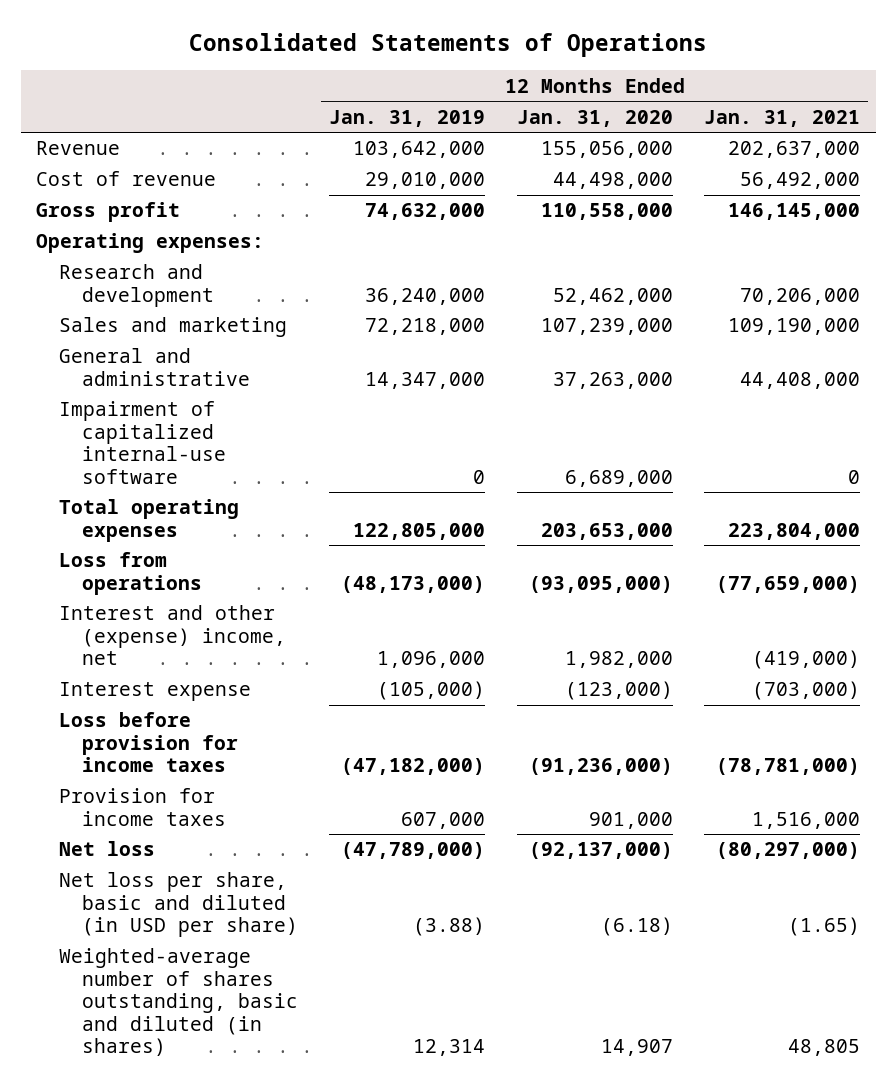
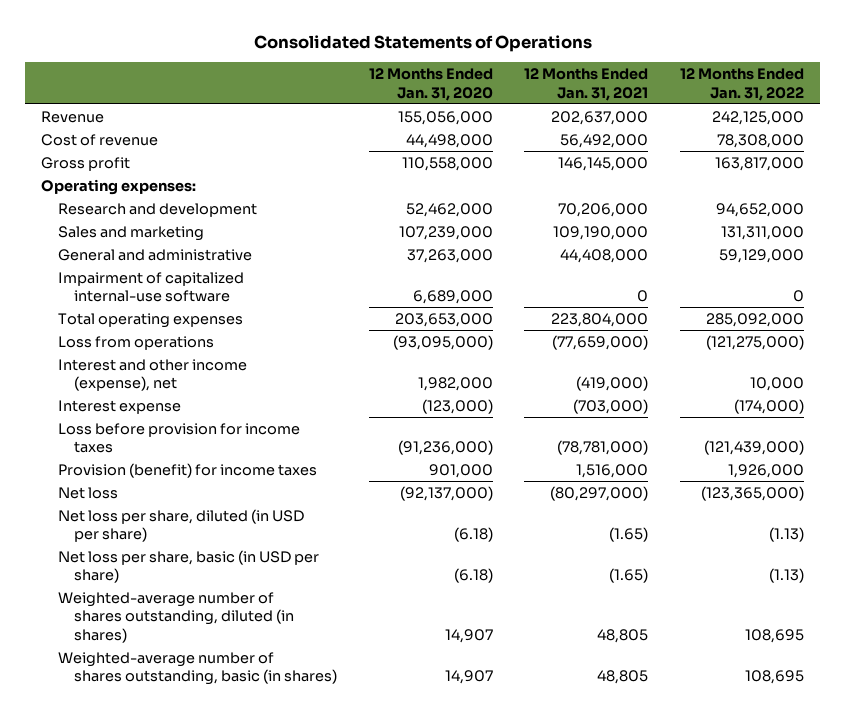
- | 12 Months Ended Jan. 31, 2019 | 12 Months Ended Jan. 31, 2020 | 12 Months Ended Jan. 31, 2021
+ | 12 Months Ended Jan. 31, 2020 | 12 Months Ended Jan. 31, 2021 | 12 Months Ended Jan. 31, 2022
- Interest and other (expense) income, net | 1,096,000 | 1,982,000 | (419,000)
+ Interest and other income (expense), net | 1,982,000 | (419,000) | 10,000
- Provision for income taxes | 607,000 | 901,000 | 1,516,000
+ Provision (benefit) for income taxes | 901,000 | 1,516,000 | 1,926,000
- Net loss per share, basic and diluted (in USD per share) | (3.88) | (6.18) | (1.65)
- Weighted-average number of shares outstanding, basic and diluted (in shares) | 12,314 | 14,907 | 48,805
+ Net loss per share, diluted (in USD per share) | (6.18) | (1.65) | (1.13)
+ Net loss per share, basic (in USD per share) | (6.18) | (1.65) | (1.13)
+ Weighted-average number of shares outstanding, diluted (in shares) | 14,907 | 48,805 | 108,695
+ Weighted-average number of shares outstanding, basic (in shares) | 14,907 | 48,805 | 108,695

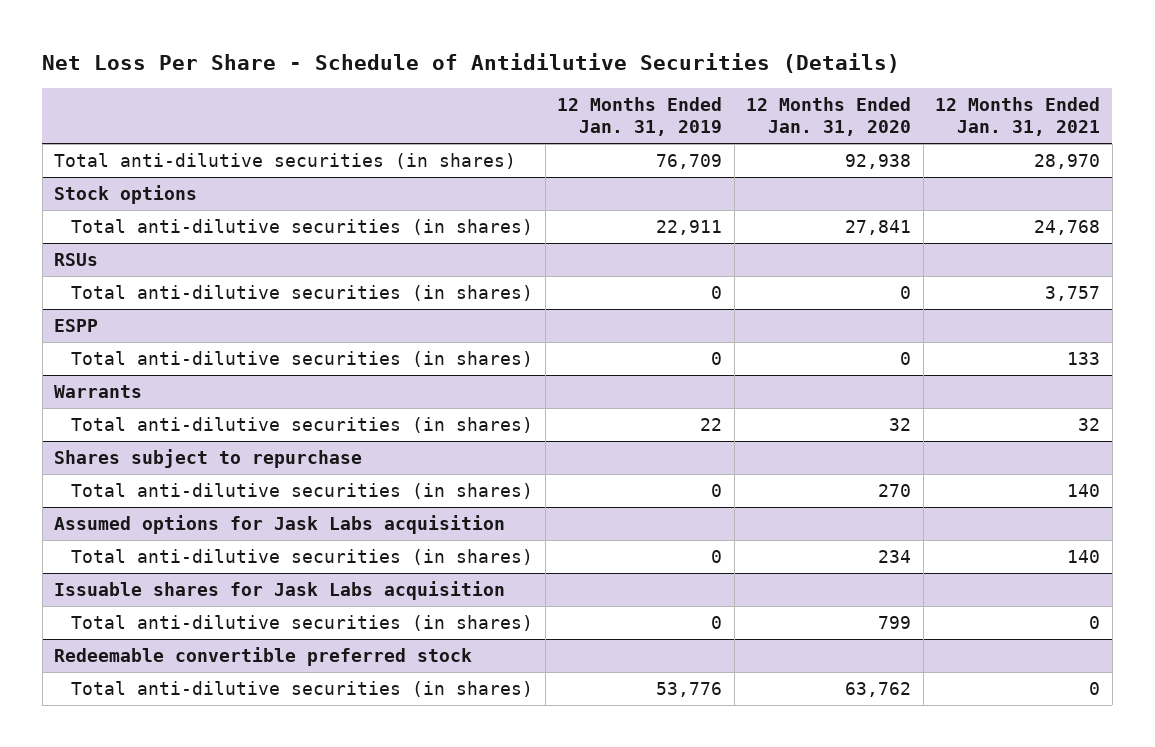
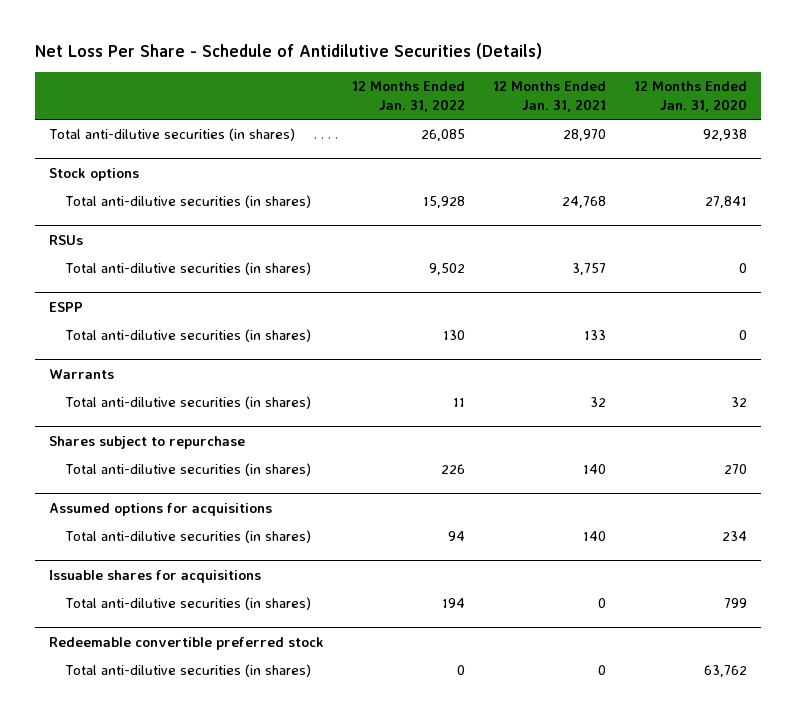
- | 12 Months Ended Jan. 31, 2019 | 12 Months Ended Jan. 31, 2020 | 12 Months Ended Jan. 31, 2021
+ | 12 Months Ended Jan. 31, 2022 | 12 Months Ended Jan. 31, 2021 | 12 Months Ended Jan. 31, 2020
- Assumed options for Jask Labs acquisition
+ Assumed options for acquisitions
- Issuable shares for Jask Labs acquisition
+ Issuable shares for acquisitions

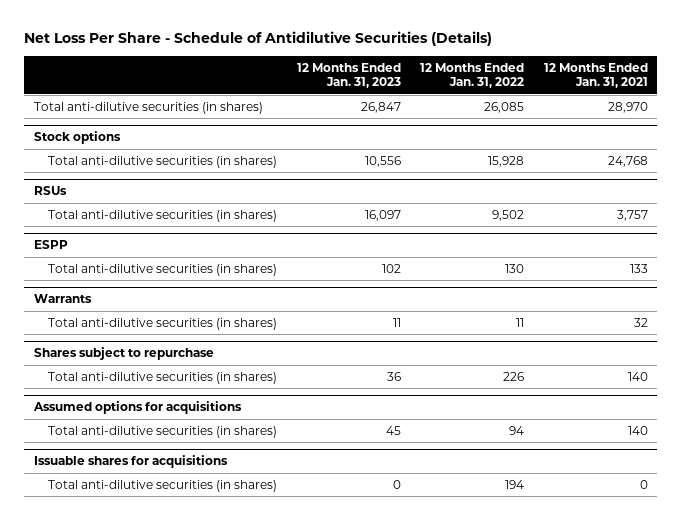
- | 12 Months Ended Jan. 31, 2022 | 12 Months Ended Jan. 31, 2021 | 12 Months Ended Jan. 31, 2020
+ | 12 Months Ended Jan. 31, 2023 | 12 Months Ended Jan. 31, 2022 | 12 Months Ended Jan. 31, 2021
- Redeemable convertible preferred stock
- Total anti-dilutive securities (in shares) | 0 | 0 | 63,762

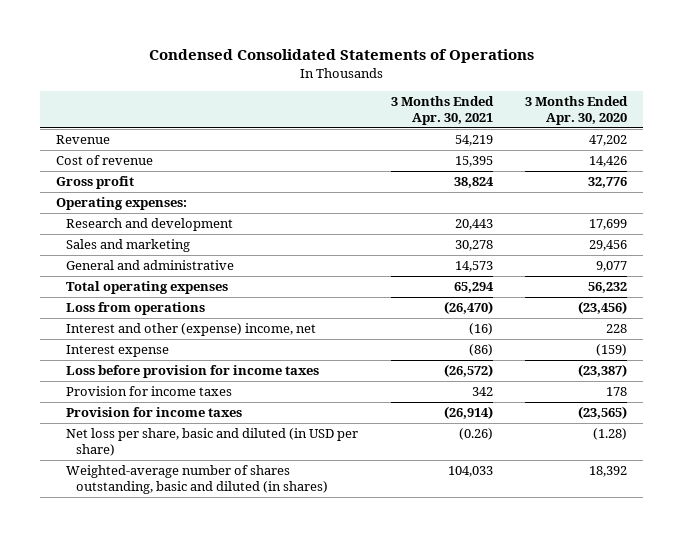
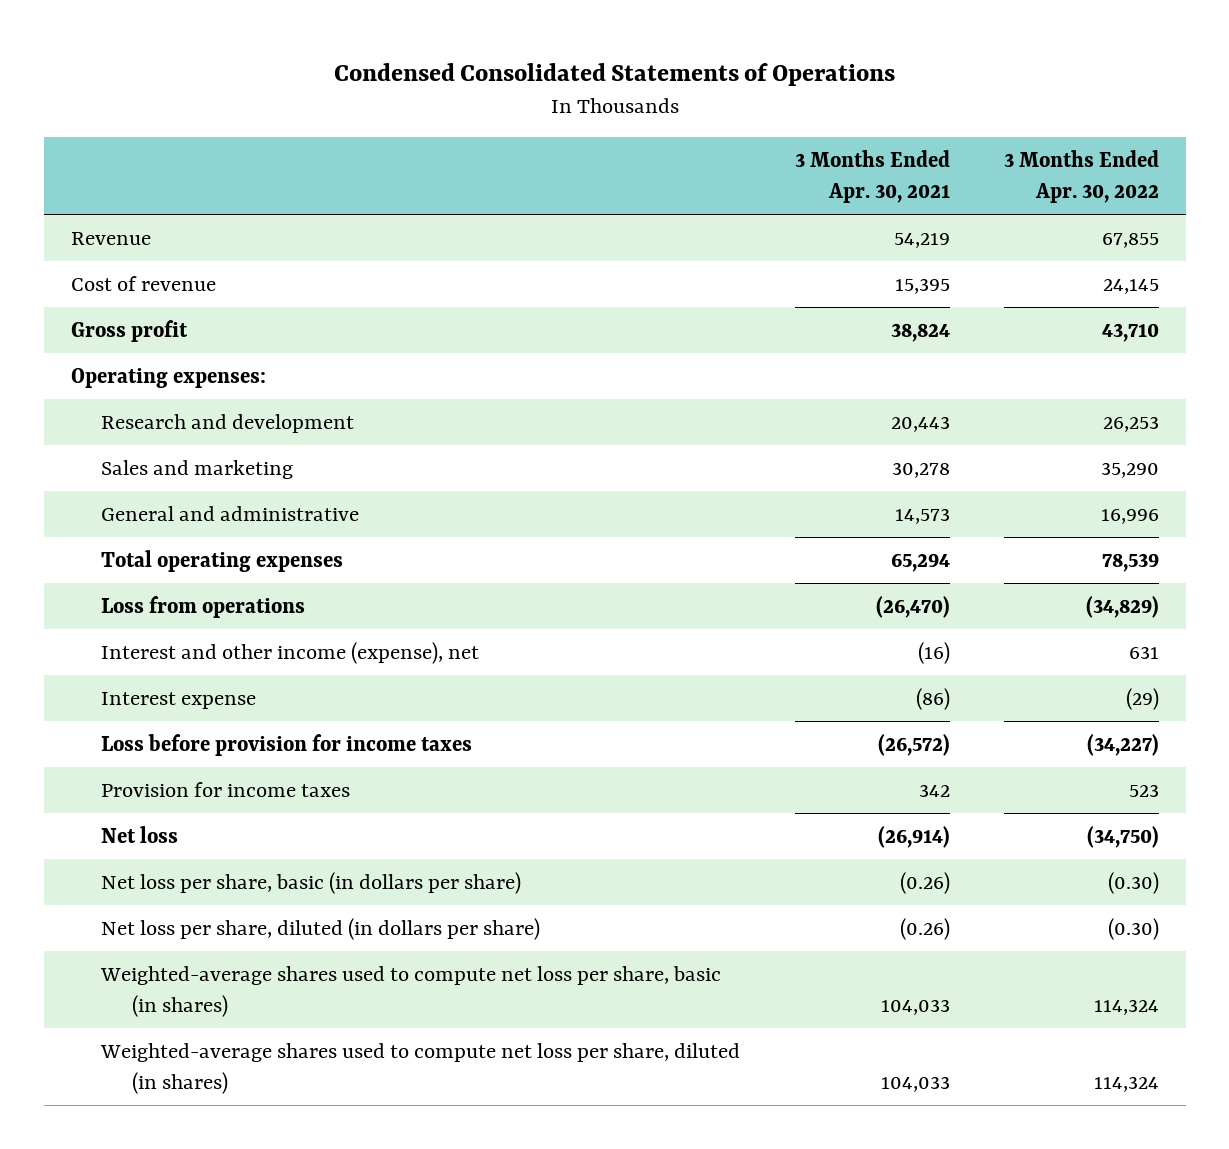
- | 3 Months Ended Apr. 30, 2021 | 3 Months Ended Apr. 30, 2020
+ | 3 Months Ended Apr. 30, 2021 | 3 Months Ended Apr. 30, 2022
- Interest and other (expense) income, net | (16) | 228
+ Interest and other income (expense), net | (16) | 631
- Provision for income taxes | (26,914) | (23,565)
- Net loss per share, basic and diluted (in USD per share) | (0.26) | (1.28)
- Weighted-average number of shares outstanding, basic and diluted (in shares) | 104,033 | 18,392
+ Net loss | (26,914) | (34,750)
+ Net loss per share, basic (in dollars per share) | (0.26) | (0.30)
+ Net loss per share, diluted (in dollars per share) | (0.26) | (0.30)
+ Weighted-average shares used to compute net loss per share, basic (in shares) | 104,033 | 114,324
+ Weighted-average shares used to compute net loss per share, diluted (in shares) | 104,033 | 114,324

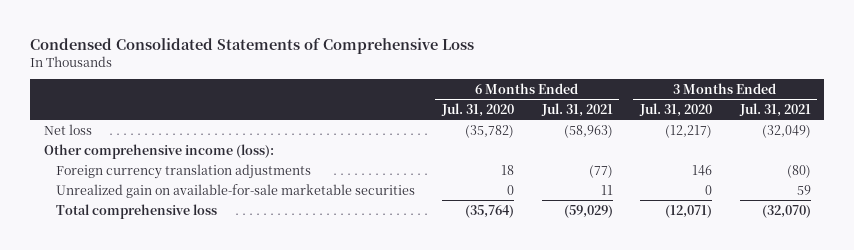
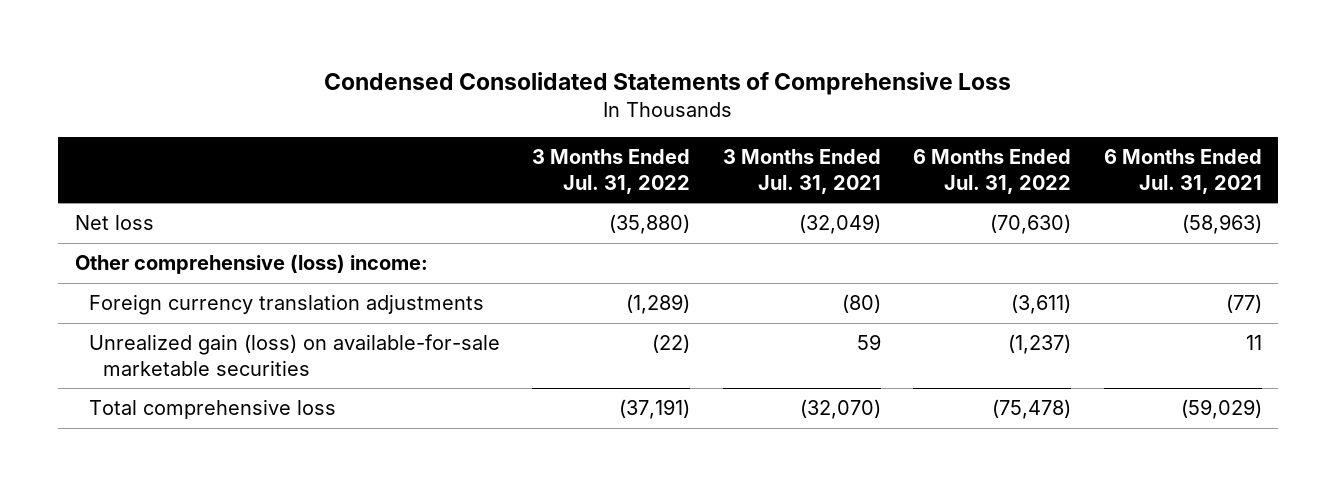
- | 6 Months Ended Jul. 31, 2020 | 6 Months Ended Jul. 31, 2021 | 3 Months Ended Jul. 31, 2020 | 3 Months Ended Jul. 31, 2021
+ | 3 Months Ended Jul. 31, 2022 | 3 Months Ended Jul. 31, 2021 | 6 Months Ended Jul. 31, 2022 | 6 Months Ended Jul. 31, 2021
- Other comprehensive income (loss):
+ Other comprehensive (loss) income:
- Unrealized gain on available-for-sale marketable securities | 0 | 11 | 0 | 59
+ Unrealized gain (loss) on available-for-sale marketable securities | (22) | 59 | (1,237) | 11

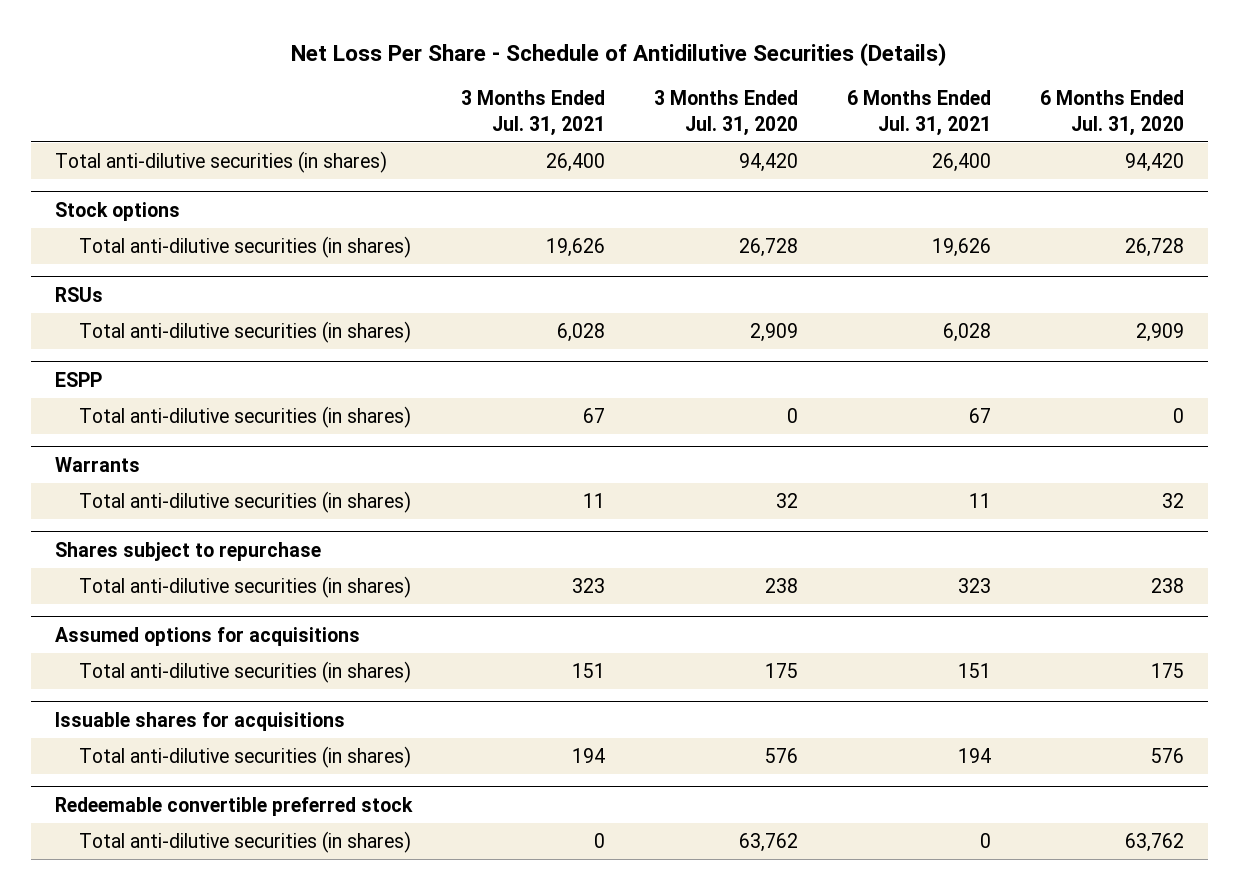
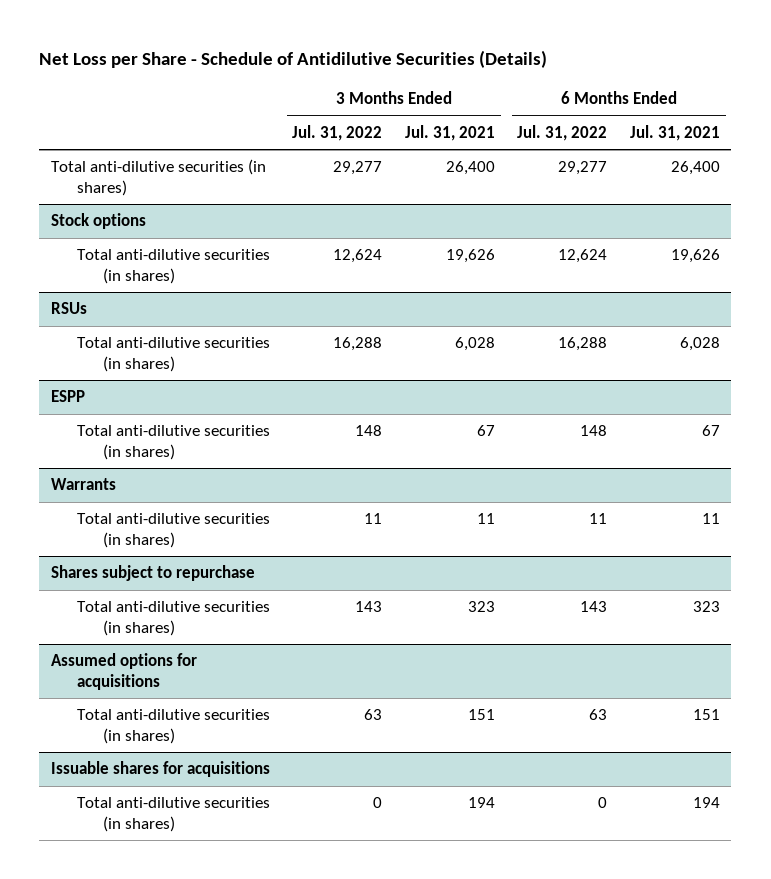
- Net Loss Per Share - Schedule of Antidilutive Securities (Details)
+ Net Loss per Share - Schedule of Antidilutive Securities (Details)
- | 3 Months Ended Jul. 31, 2021 | 3 Months Ended Jul. 31, 2020 | 6 Months Ended Jul. 31, 2021 | 6 Months Ended Jul. 31, 2020
+ | 3 Months Ended Jul. 31, 2022 | 3 Months Ended Jul. 31, 2021 | 6 Months Ended Jul. 31, 2022 | 6 Months Ended Jul. 31, 2021
- Redeemable convertible preferred stock
- Total anti-dilutive securities (in shares) | 0 | 63,762 | 0 | 63,762

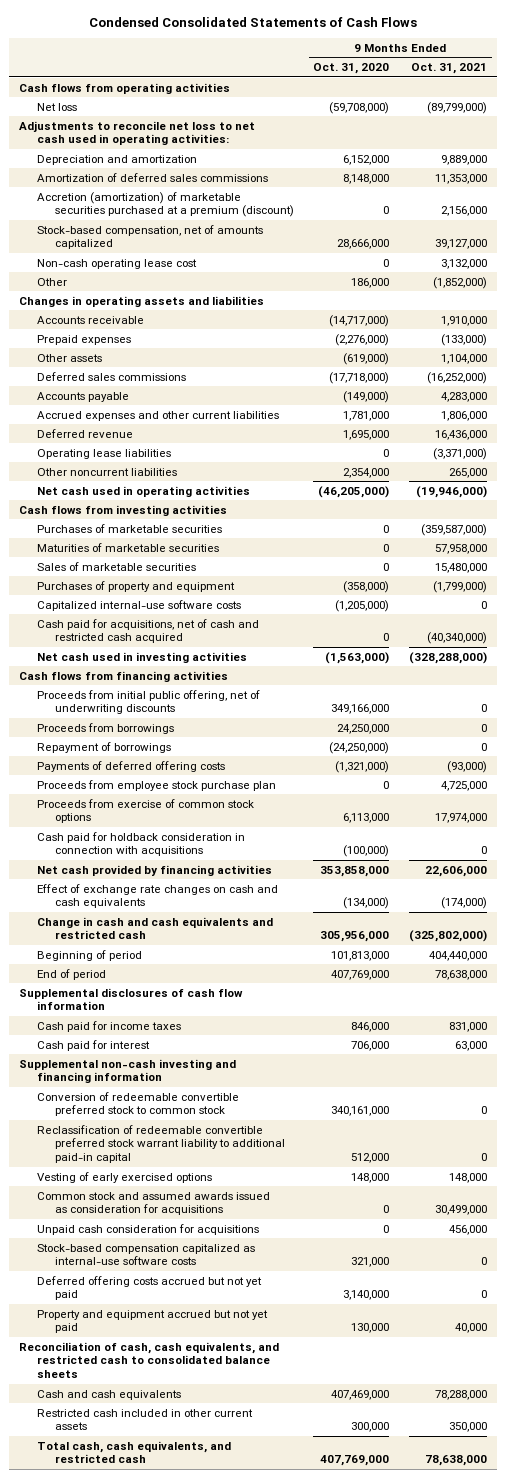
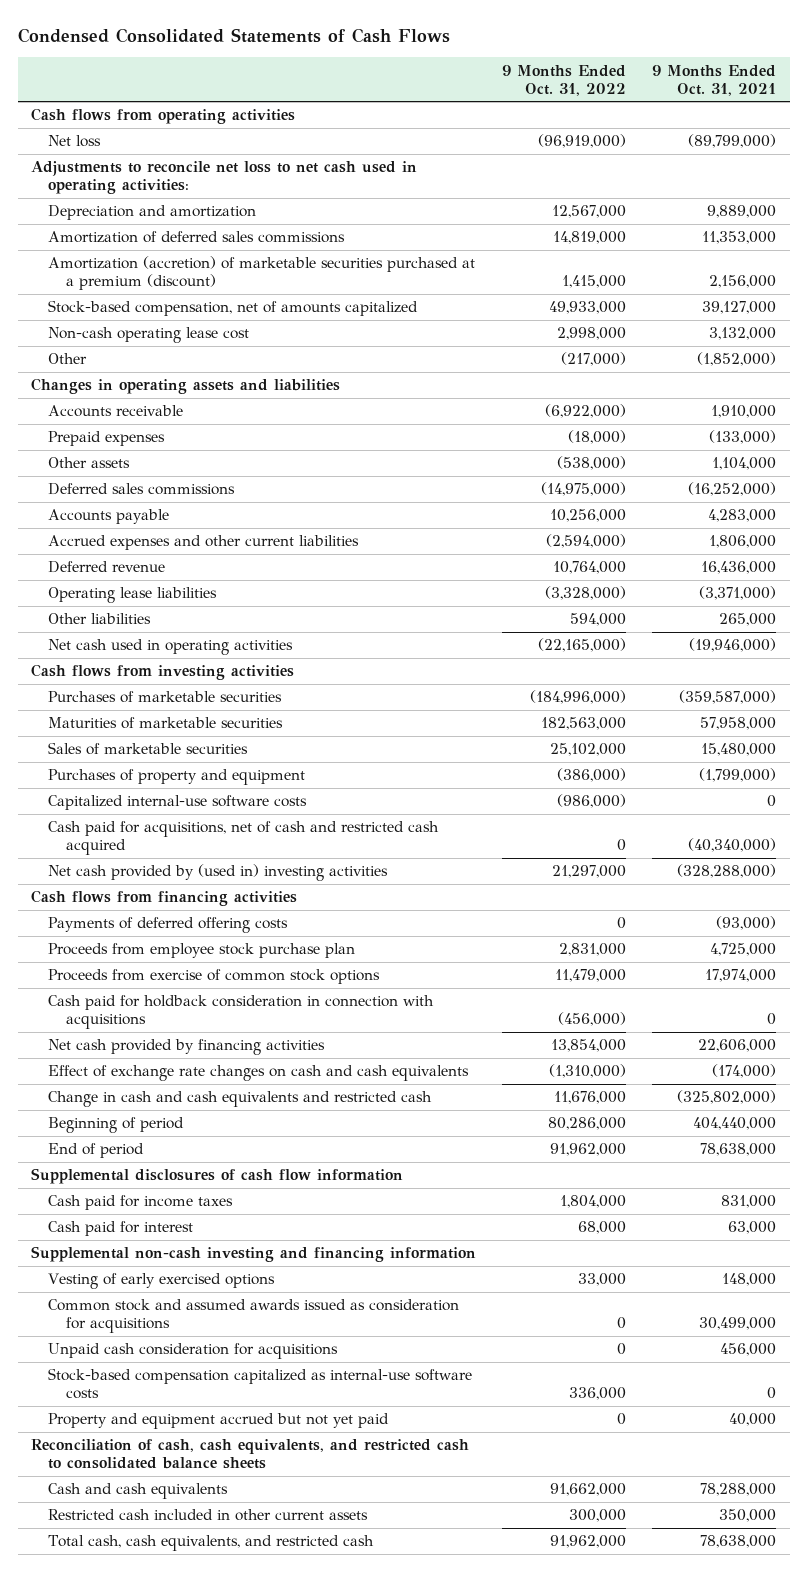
- | 9 Months Ended Oct. 31, 2020 | 9 Months Ended Oct. 31, 2021
+ | 9 Months Ended Oct. 31, 2022 | 9 Months Ended Oct. 31, 2021
- Accretion (amortization) of marketable securities purchased at a premium (discount) | 0 | 2,156,000
+ Amortization (accretion) of marketable securities purchased at a premium (discount) | 1,415,000 | 2,156,000
- Other noncurrent liabilities | 2,354,000 | 265,000
+ Other liabilities | 594,000 | 265,000
- Net cash used in investing activities | (1,563,000) | (328,288,000)
+ Net cash provided by (used in) investing activities | 21,297,000 | (328,288,000)
- Proceeds from initial public offering, net of underwriting discounts | 349,166,000 | 0
- Proceeds from borrowings | 24,250,000 | 0
- Repayment of borrowings | (24,250,000) | 0
- Conversion of redeemable convertible preferred stock to common stock | 340,161,000 | 0
- Reclassification of redeemable convertible preferred stock warrant liability to additional paid-in capital | 512,000 | 0
- Deferred offering costs accrued but not yet paid | 3,140,000 | 0

